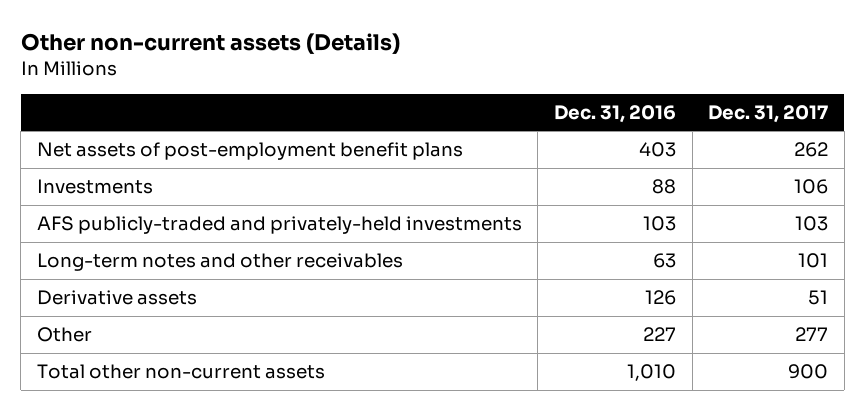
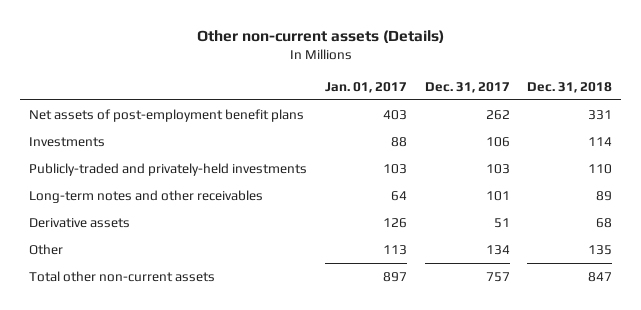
- | Dec. 31, 2016 | Dec. 31, 2017
+ | Jan. 01, 2017 | Dec. 31, 2017 | Dec. 31, 2018
- AFS publicly-traded and privately-held investments | 103 | 103
+ Publicly-traded and privately-held investments | 103 | 103 | 110
- Other | 227 | 277
- Total other non-current assets | 1,010 | 900
+ Other | 113 | 134 | 135
+ Total other non-current assets | 897 | 757 | 847

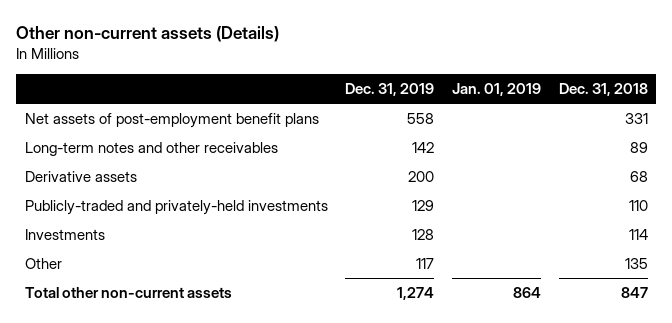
- | Jan. 01, 2017 | Dec. 31, 2017 | Dec. 31, 2018
+ | Dec. 31, 2019 | Jan. 01, 2019 | Dec. 31, 2018
moved down: Publicly-traded and privately-held investments | 129 | | 110
moved down: Investments | 128 | | 114

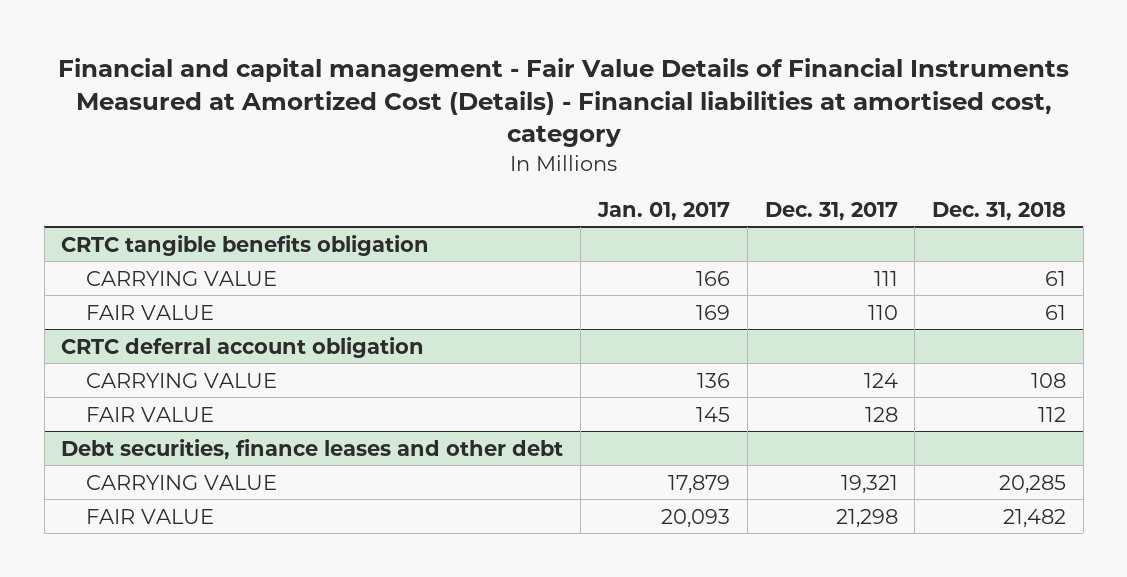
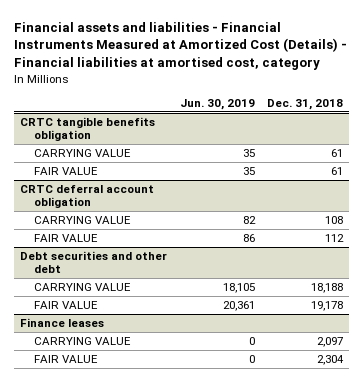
- Financial and capital management - Fair Value Details of Financial Instruments Measured at Amortized Cost (Details) - Financial liabilities at amortised cost, category
+ Financial assets and liabilities - Financial Instruments Measured at Amortized Cost (Details) - Financial liabilities at amortised cost, category
- | Jan. 01, 2017 | Dec. 31, 2017 | Dec. 31, 2018
+ | Jun. 30, 2019 | Dec. 31, 2018
- Debt securities, finance leases and other debt
- CARRYING VALUE | 17,879 | 19,321 | 20,285
- FAIR VALUE | 20,093 | 21,298 | 21,482
+ Debt securities and other debt
+ CARRYING VALUE | 18,105 | 18,188
+ FAIR VALUE | 20,361 | 19,178
+ Finance leases
+ CARRYING VALUE | 0 | 2,097
+ FAIR VALUE | 0 | 2,304

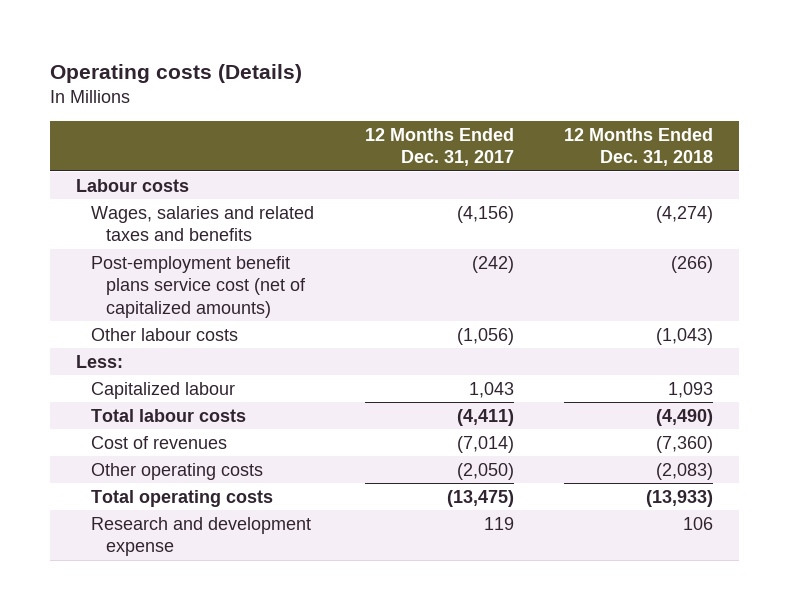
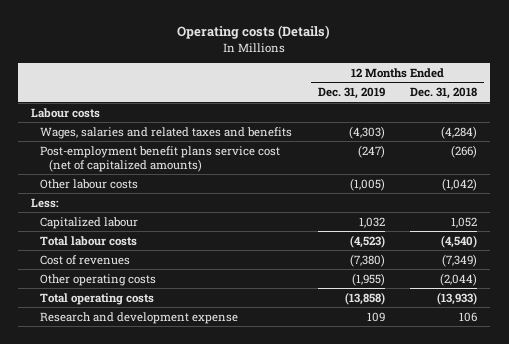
- | 12 Months Ended Dec. 31, 2017 | 12 Months Ended Dec. 31, 2018
+ | 12 Months Ended Dec. 31, 2019 | 12 Months Ended Dec. 31, 2018
- Wages, salaries and related taxes and benefits | (4,156) | (4,274)
+ Wages, salaries and related taxes and benefits | (4,303) | (4,284)
- Other labour costs | (1,056) | (1,043)
+ Other labour costs | (1,005) | (1,042)
- Capitalized labour | 1,043 | 1,093
- Total labour costs | (4,411) | (4,490)
- Cost of revenues | (7,014) | (7,360)
- Other operating costs | (2,050) | (2,083)
+ Capitalized labour | 1,032 | 1,052
+ Total labour costs | (4,523) | (4,540)
+ Cost of revenues | (7,380) | (7,349)
+ Other operating costs | (1,955) | (2,044)

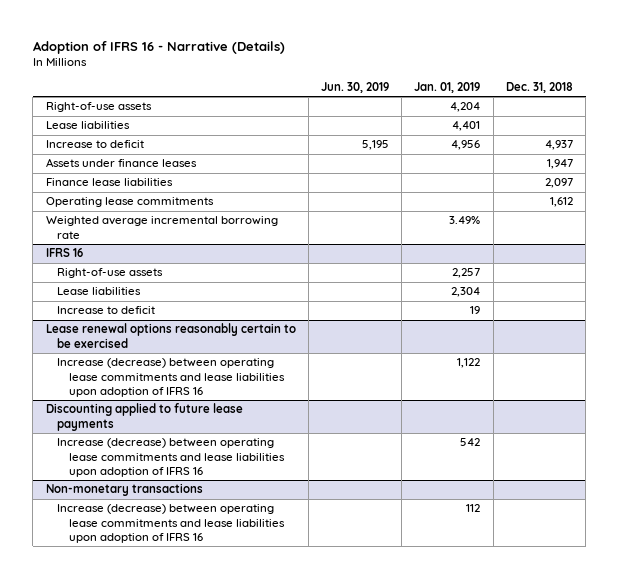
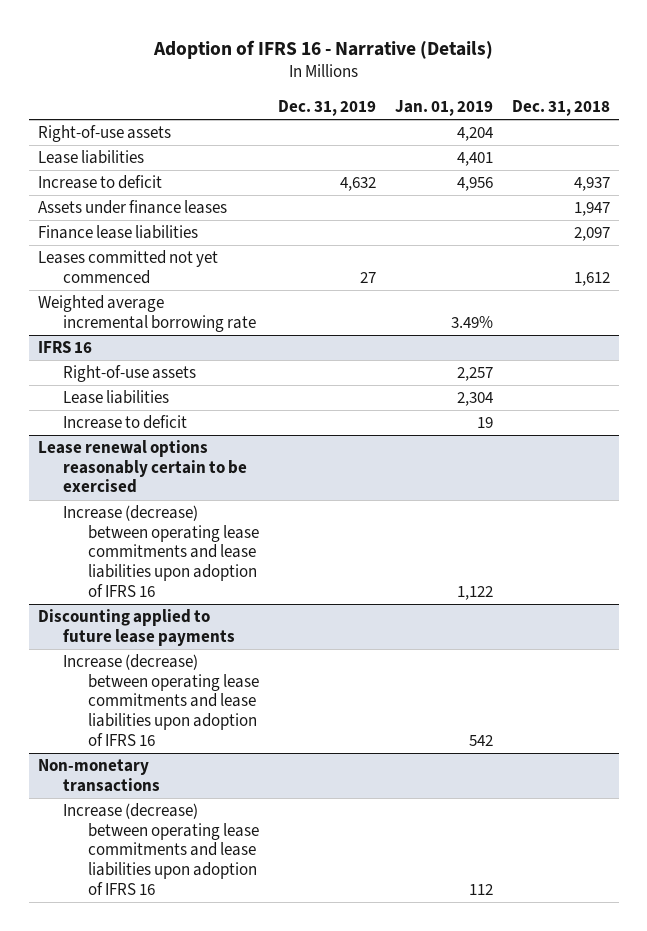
- | Jun. 30, 2019 | Jan. 01, 2019 | Dec. 31, 2018
+ | Dec. 31, 2019 | Jan. 01, 2019 | Dec. 31, 2018
- Operating lease commitments | | | 1,612
+ Leases committed not yet commenced | 27 | | 1,612

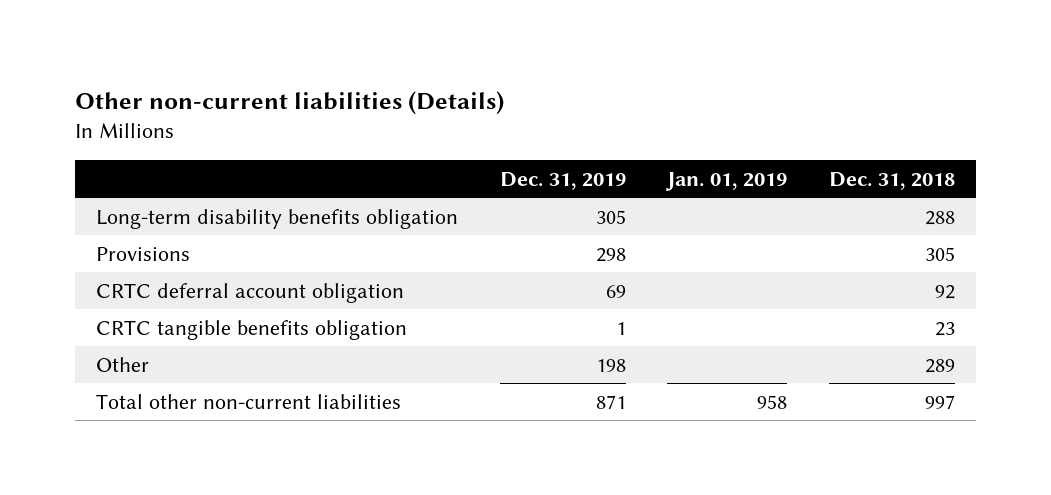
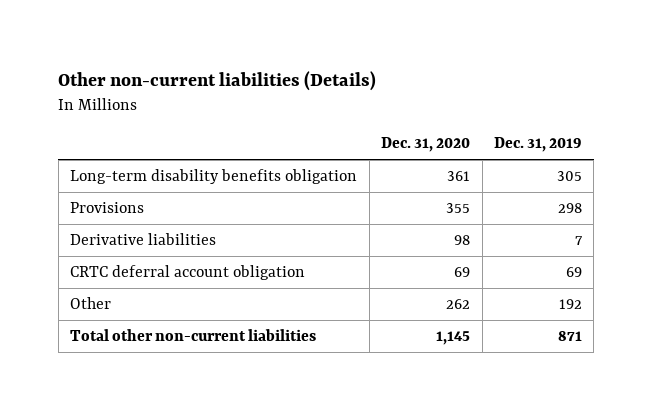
- | Dec. 31, 2019 | Jan. 01, 2019 | Dec. 31, 2018
+ | Dec. 31, 2020 | Dec. 31, 2019
+ Derivative liabilities | 98 | 7
- CRTC tangible benefits obligation | 1 | | 23
- Other | 198 | | 289
+ Other | 262 | 192

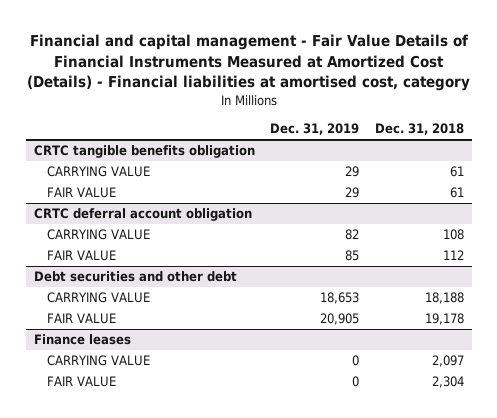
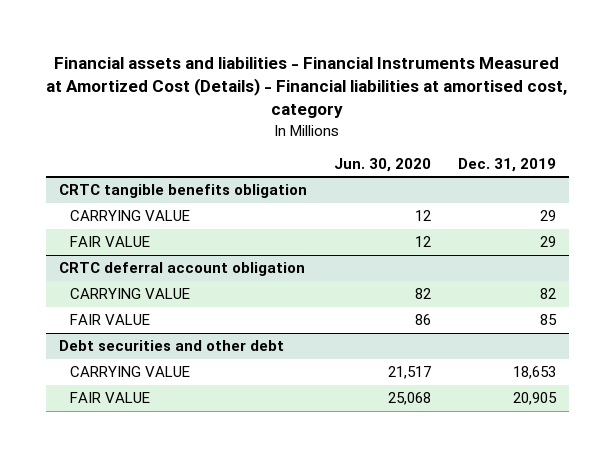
- Financial and capital management - Fair Value Details of Financial Instruments Measured at Amortized Cost (Details) - Financial liabilities at amortised cost, category
+ Financial assets and liabilities - Financial Instruments Measured at Amortized Cost (Details) - Financial liabilities at amortised cost, category
- | Dec. 31, 2019 | Dec. 31, 2018
+ | Jun. 30, 2020 | Dec. 31, 2019
- Finance leases
- CARRYING VALUE | 0 | 2,097
- FAIR VALUE | 0 | 2,304

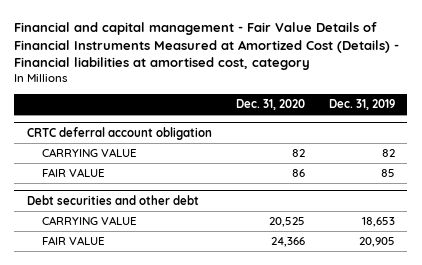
- Financial assets and liabilities - Financial Instruments Measured at Amortized Cost (Details) - Financial liabilities at amortised cost, category
+ Financial and capital management - Fair Value Details of Financial Instruments Measured at Amortized Cost (Details) - Financial liabilities at amortised cost, category
- | Jun. 30, 2020 | Dec. 31, 2019
+ | Dec. 31, 2020 | Dec. 31, 2019
- CRTC tangible benefits obligation
- CARRYING VALUE | 12 | 29
- FAIR VALUE | 12 | 29

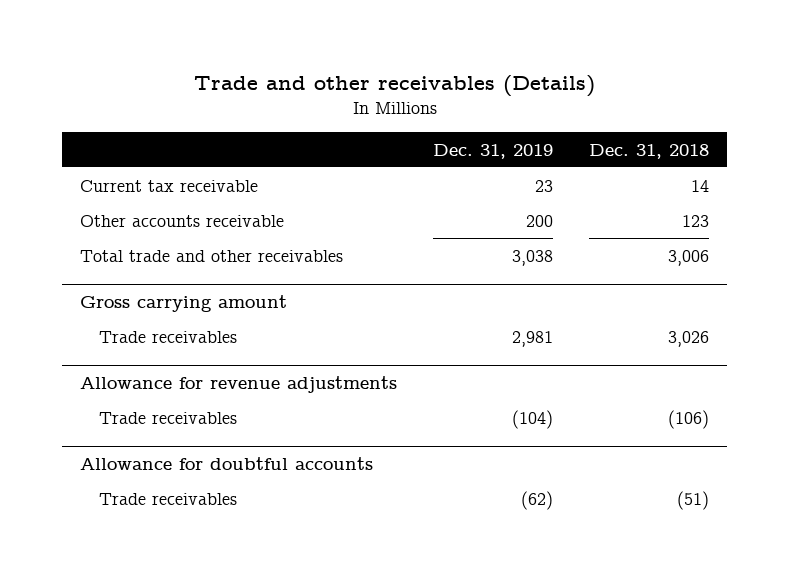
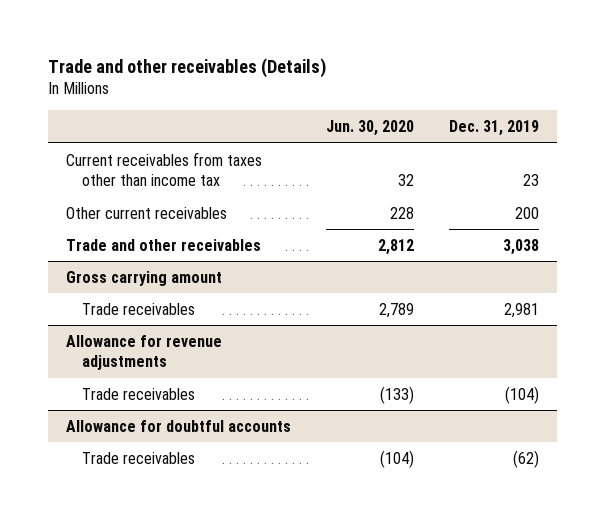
- | Dec. 31, 2019 | Dec. 31, 2018
+ | Jun. 30, 2020 | Dec. 31, 2019
- Current tax receivable | 23 | 14
- Other accounts receivable | 200 | 123
- Total trade and other receivables | 3,038 | 3,006
+ Current receivables from taxes other than income tax | 32 | 23
+ Other current receivables | 228 | 200
+ Trade and other receivables | 2,812 | 3,038

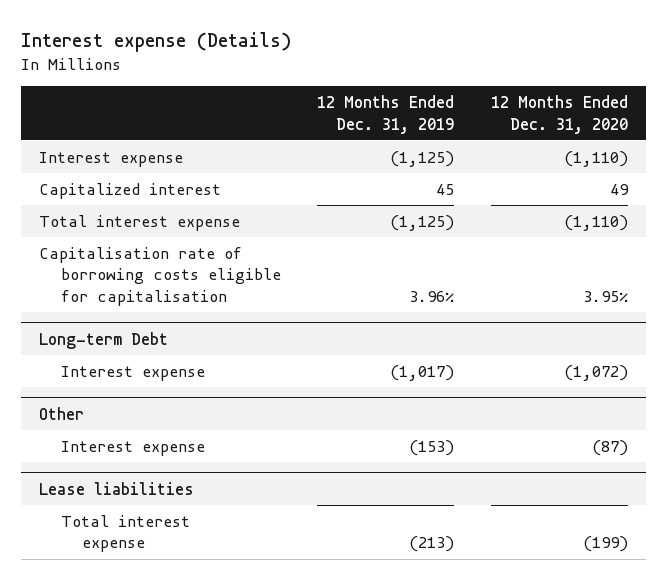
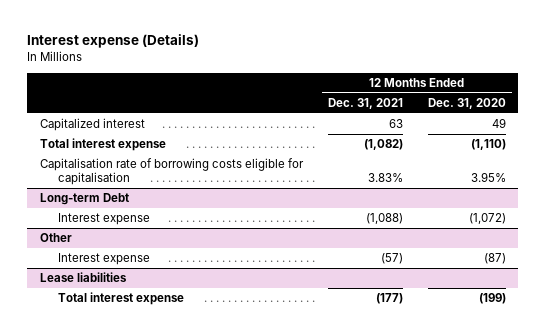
- | 12 Months Ended Dec. 31, 2019 | 12 Months Ended Dec. 31, 2020
+ | 12 Months Ended Dec. 31, 2021 | 12 Months Ended Dec. 31, 2020
- Interest expense | (1,125) | (1,110)

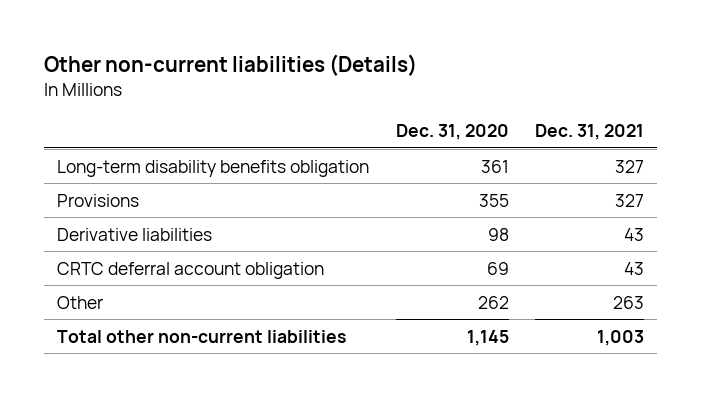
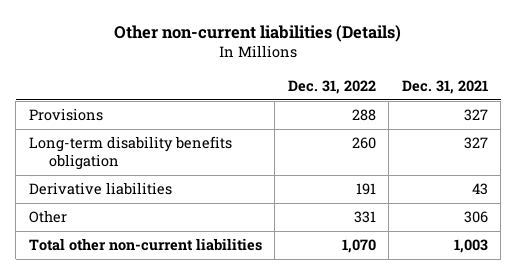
- | Dec. 31, 2020 | Dec. 31, 2021
+ | Dec. 31, 2022 | Dec. 31, 2021
moved down: Long-term disability benefits obligation | 260 | 327
- CRTC deferral account obligation | 69 | 43
- Other | 262 | 263
+ Other | 331 | 306

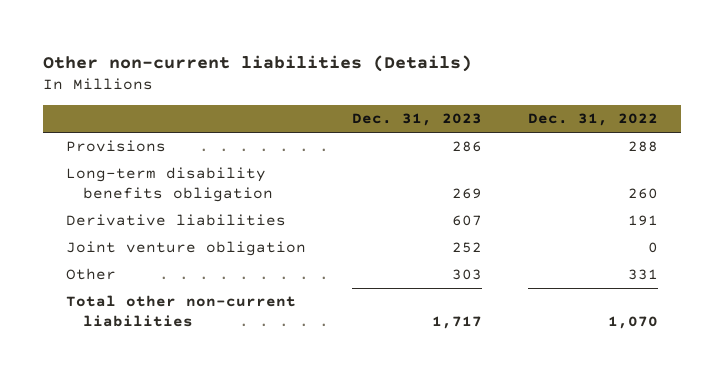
- | Dec. 31, 2022 | Dec. 31, 2021
+ | Dec. 31, 2023 | Dec. 31, 2022
+ Joint venture obligation | 252 | 0

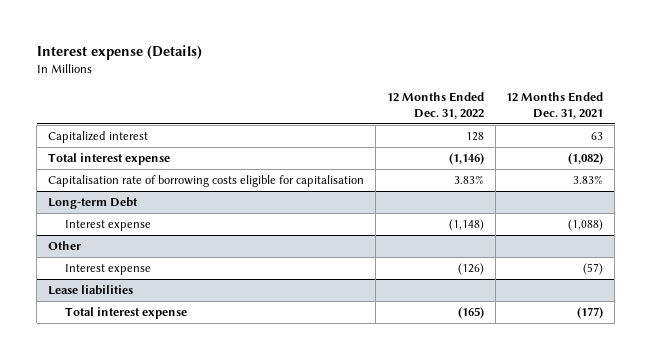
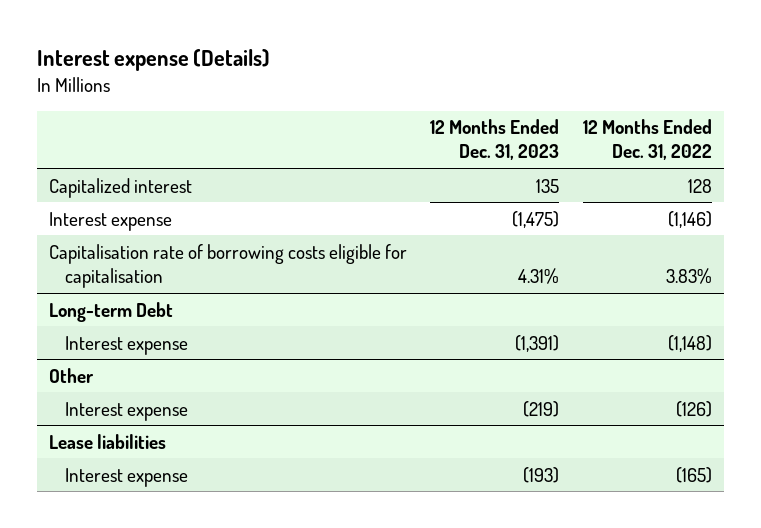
- | 12 Months Ended Dec. 31, 2022 | 12 Months Ended Dec. 31, 2021
+ | 12 Months Ended Dec. 31, 2023 | 12 Months Ended Dec. 31, 2022
- Total interest expense | (1,146) | (1,082)
+ Interest expense | (1,475) | (1,146)
@ Lease liabilities
- Total interest expense | (165) | (177)
+ Interest expense | (193) | (165)

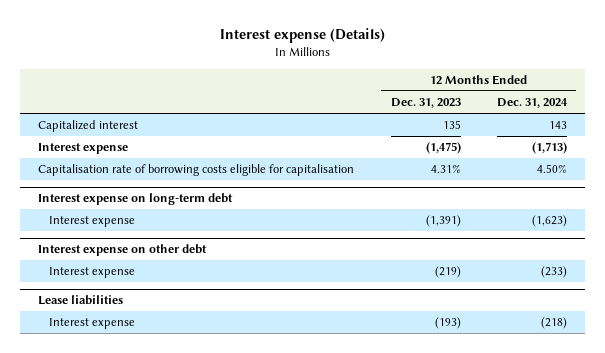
- | 12 Months Ended Dec. 31, 2023 | 12 Months Ended Dec. 31, 2022
+ | 12 Months Ended Dec. 31, 2023 | 12 Months Ended Dec. 31, 2024
- Long-term Debt
+ Interest expense on long-term debt
- Other
+ Interest expense on other debt

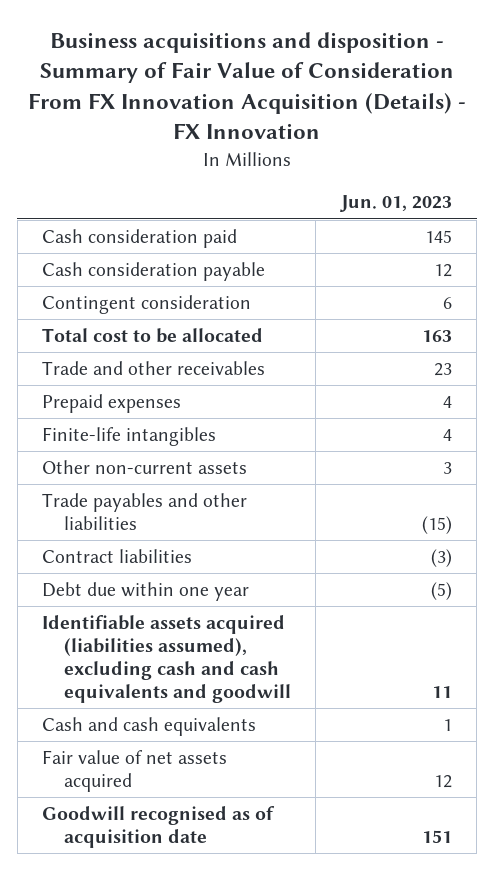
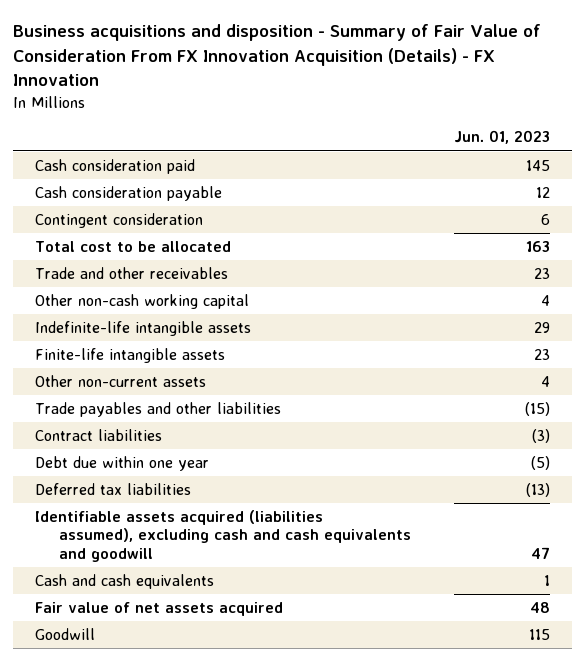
- Prepaid expenses | 4
- Finite-life intangibles | 4
- Other non-current assets | 3
+ Other non-cash working capital | 4
+ Indefinite-life intangible assets | 29
+ Finite-life intangible assets | 23
+ Other non-current assets | 4
- Identifiable assets acquired (liabilities assumed), excluding cash and cash equivalents and goodwill | 11
+ Deferred tax liabilities | (13)
+ Identifiable assets acquired (liabilities assumed), excluding cash and cash equivalents and goodwill | 47
- Fair value of net assets acquired | 12
- Goodwill recognised as of acquisition date | 151
+ Fair value of net assets acquired | 48
+ Goodwill | 115

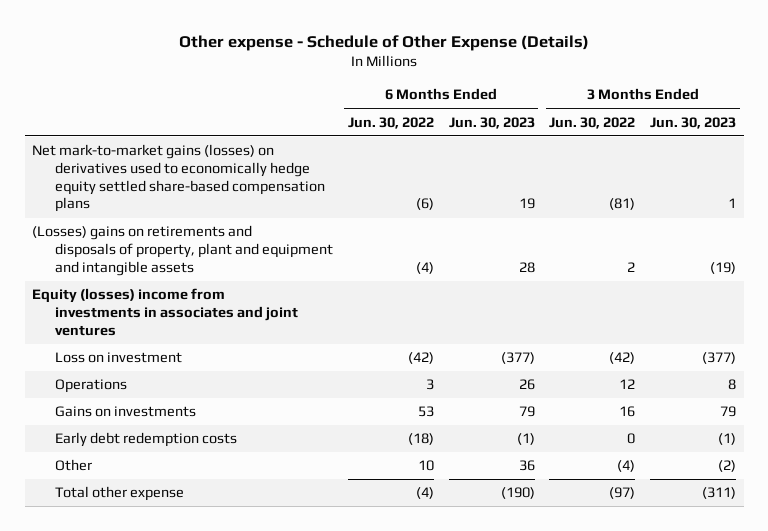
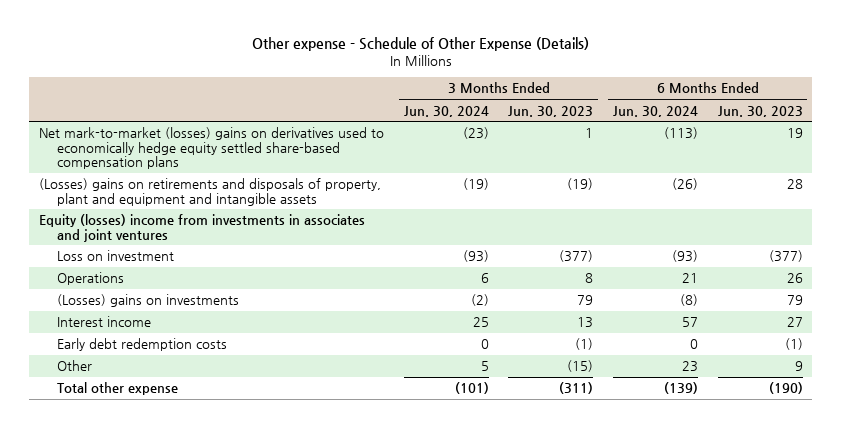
- | 6 Months Ended Jun. 30, 2022 | 6 Months Ended Jun. 30, 2023 | 3 Months Ended Jun. 30, 2022 | 3 Months Ended Jun. 30, 2023
+ | 3 Months Ended Jun. 30, 2024 | 3 Months Ended Jun. 30, 2023 | 6 Months Ended Jun. 30, 2024 | 6 Months Ended Jun. 30, 2023
- Net mark-to-market gains (losses) on derivatives used to economically hedge equity settled share-based compensation plans | (6) | 19 | (81) | 1
+ Net mark-to-market (losses) gains on derivatives used to economically hedge equity settled share-based compensation plans | (23) | 1 | (113) | 19
- Gains on investments | 53 | 79 | 16 | 79
+ (Losses) gains on investments | (2) | 79 | (8) | 79
+ Interest income | 25 | 13 | 57 | 27
- Other | 10 | 36 | (4) | (2)
+ Other | 5 | (15) | 23 | 9

